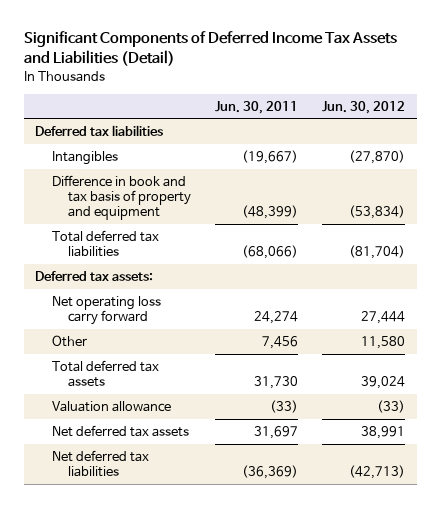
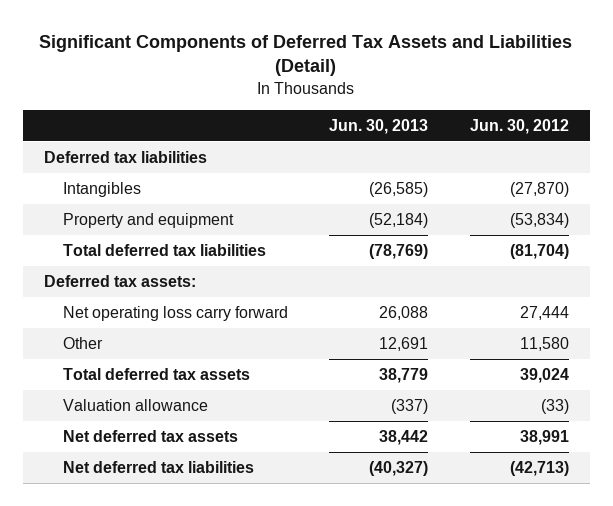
- Significant Components of Deferred Income Tax Assets and Liabilities (Detail)
+ Significant Components of Deferred Tax Assets and Liabilities (Detail)
- | Jun. 30, 2011 | Jun. 30, 2012
+ | Jun. 30, 2013 | Jun. 30, 2012
- Difference in book and tax basis of property and equipment | (48,399) | (53,834)
+ Property and equipment | (52,184) | (53,834)

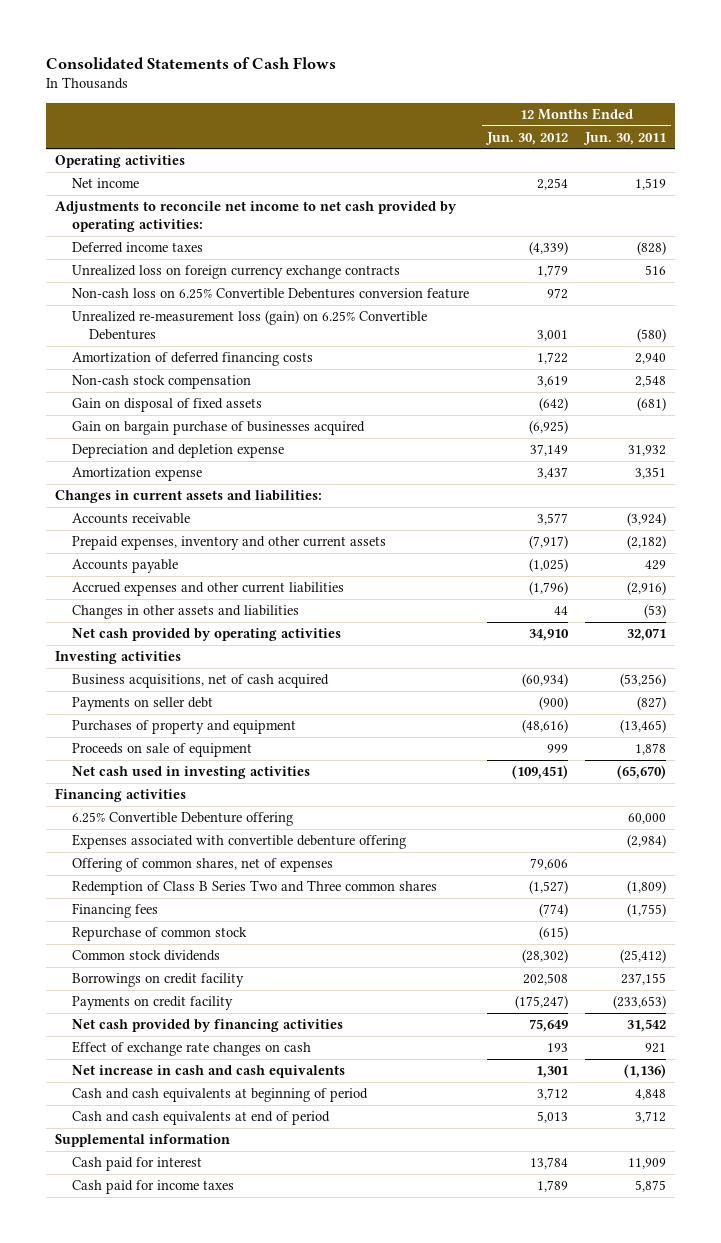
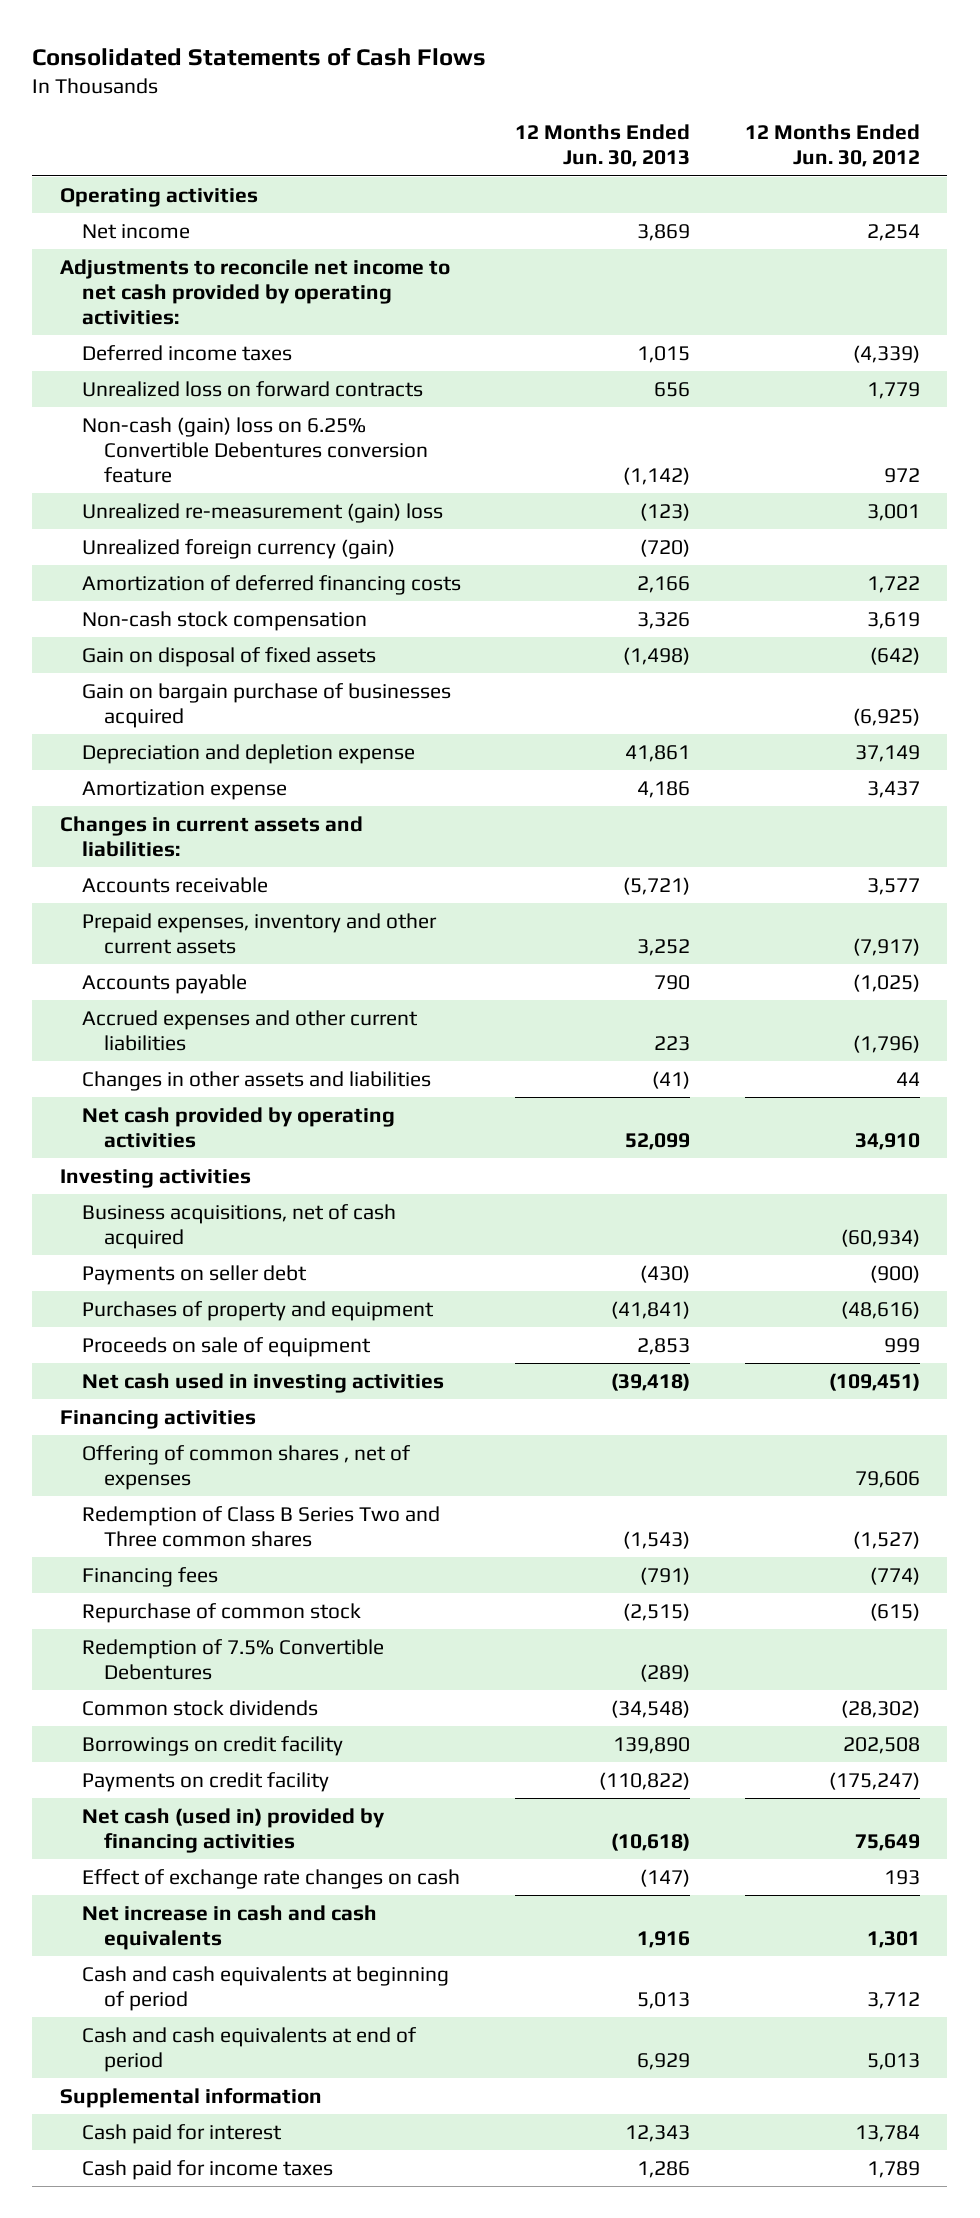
- | 12 Months Ended Jun. 30, 2012 | 12 Months Ended Jun. 30, 2011
+ | 12 Months Ended Jun. 30, 2013 | 12 Months Ended Jun. 30, 2012
- Unrealized loss on foreign currency exchange contracts | 1,779 | 516
- Non-cash loss on 6.25% Convertible Debentures conversion feature | 972 |
- Unrealized re-measurement loss (gain) on 6.25% Convertible Debentures | 3,001 | (580)
+ Unrealized loss on forward contracts | 656 | 1,779
+ Non-cash (gain) loss on 6.25% Convertible Debentures conversion feature | (1,142) | 972
+ Unrealized re-measurement (gain) loss | (123) | 3,001
+ Unrealized foreign currency (gain) | (720) |
- 6.25% Convertible Debenture offering | | 60,000
- Expenses associated with convertible debenture offering | | (2,984)
- Offering of common shares, net of expenses | 79,606 |
+ Offering of common shares , net of expenses | | 79,606
+ Redemption of 7.5% Convertible Debentures | (289) |
- Net cash provided by financing activities | 75,649 | 31,542
+ Net cash (used in) provided by financing activities | (10,618) | 75,649

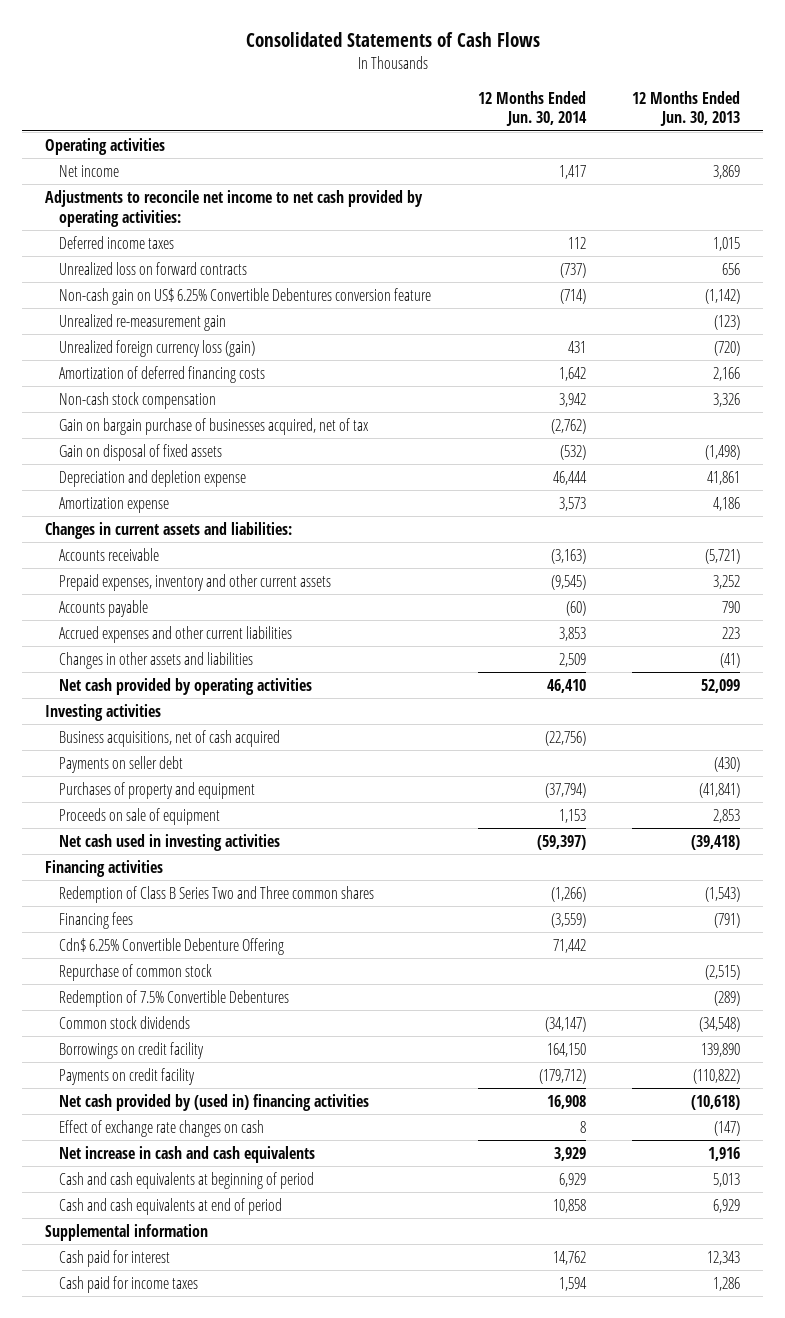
- | 12 Months Ended Jun. 30, 2013 | 12 Months Ended Jun. 30, 2012
+ | 12 Months Ended Jun. 30, 2014 | 12 Months Ended Jun. 30, 2013
- Non-cash (gain) loss on 6.25% Convertible Debentures conversion feature | (1,142) | 972
- Unrealized re-measurement (gain) loss | (123) | 3,001
- Unrealized foreign currency (gain) | (720) |
+ Non-cash gain on US$ 6.25% Convertible Debentures conversion feature | (714) | (1,142)
+ Unrealized re-measurement gain | | (123)
+ Unrealized foreign currency loss (gain) | 431 | (720)
+ Gain on bargain purchase of businesses acquired, net of tax | (2,762) |
- Gain on bargain purchase of businesses acquired | | (6,925)
- Offering of common shares , net of expenses | | 79,606
+ Cdn$ 6.25% Convertible Debenture Offering | 71,442 |
- Net cash (used in) provided by financing activities | (10,618) | 75,649
+ Net cash provided by (used in) financing activities | 16,908 | (10,618)

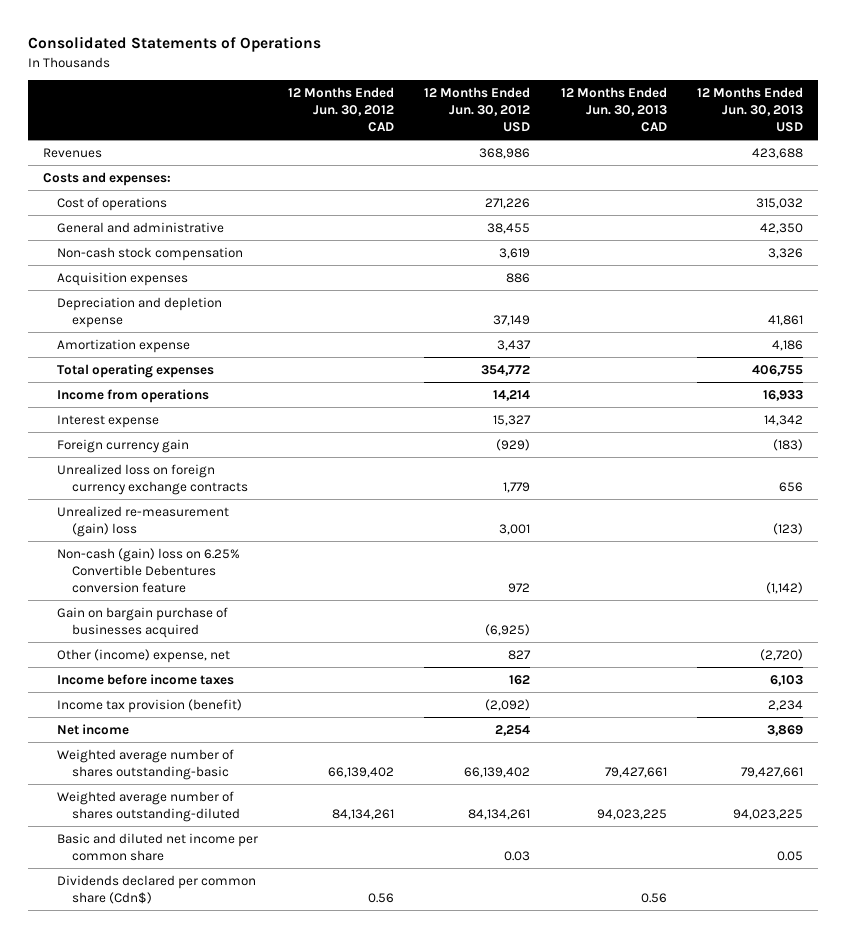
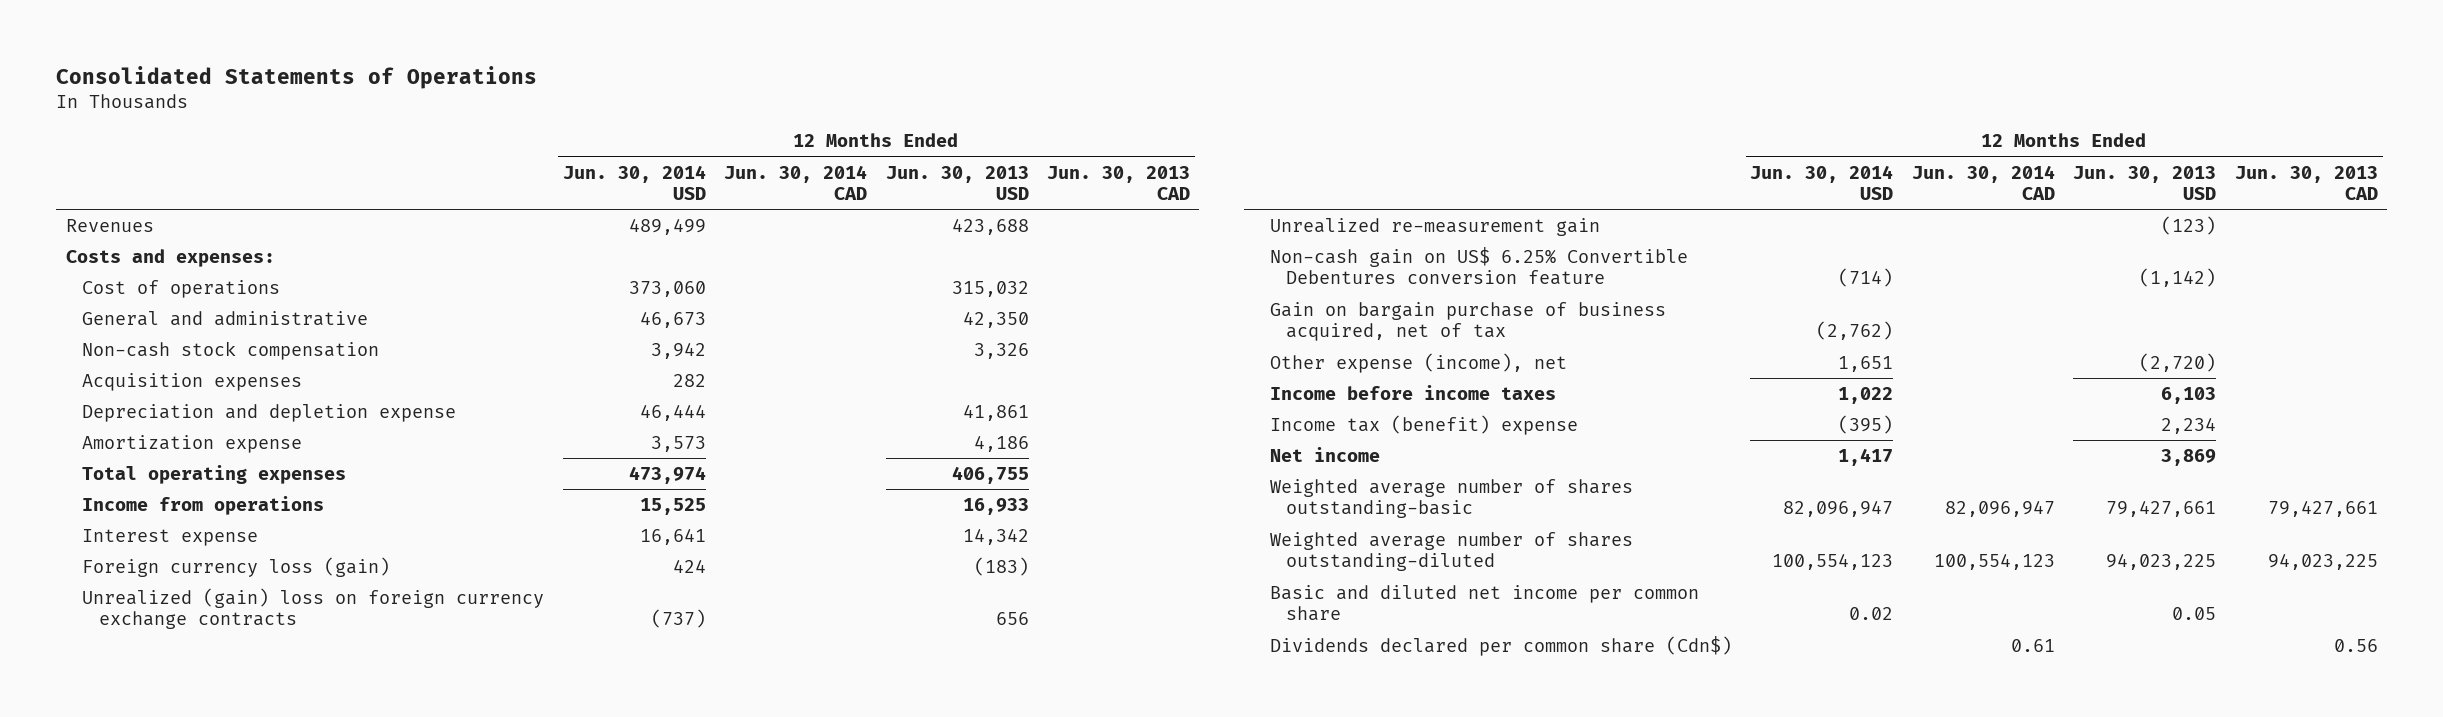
- | 12 Months Ended Jun. 30, 2012 CAD | 12 Months Ended Jun. 30, 2012 USD | 12 Months Ended Jun. 30, 2013 CAD | 12 Months Ended Jun. 30, 2013 USD
+ | 12 Months Ended Jun. 30, 2014 USD | 12 Months Ended Jun. 30, 2014 CAD | 12 Months Ended Jun. 30, 2013 USD | 12 Months Ended Jun. 30, 2013 CAD
- Foreign currency gain | | (929) | | (183)
- Unrealized loss on foreign currency exchange contracts | | 1,779 | | 656
- Unrealized re-measurement (gain) loss | | 3,001 | | (123)
- Non-cash (gain) loss on 6.25% Convertible Debentures conversion feature | | 972 | | (1,142)
- Gain on bargain purchase of businesses acquired | | (6,925) | |
- Other (income) expense, net | | 827 | | (2,720)
+ Foreign currency loss (gain) | 424 | | (183) |
+ Unrealized (gain) loss on foreign currency exchange contracts | (737) | | 656 |
+ Unrealized re-measurement gain | | | (123) |
+ Non-cash gain on US$ 6.25% Convertible Debentures conversion feature | (714) | | (1,142) |
+ Gain on bargain purchase of business acquired, net of tax | (2,762) | | |
+ Other expense (income), net | 1,651 | | (2,720) |
- Income tax provision (benefit) | | (2,092) | | 2,234
+ Income tax (benefit) expense | (395) | | 2,234 |

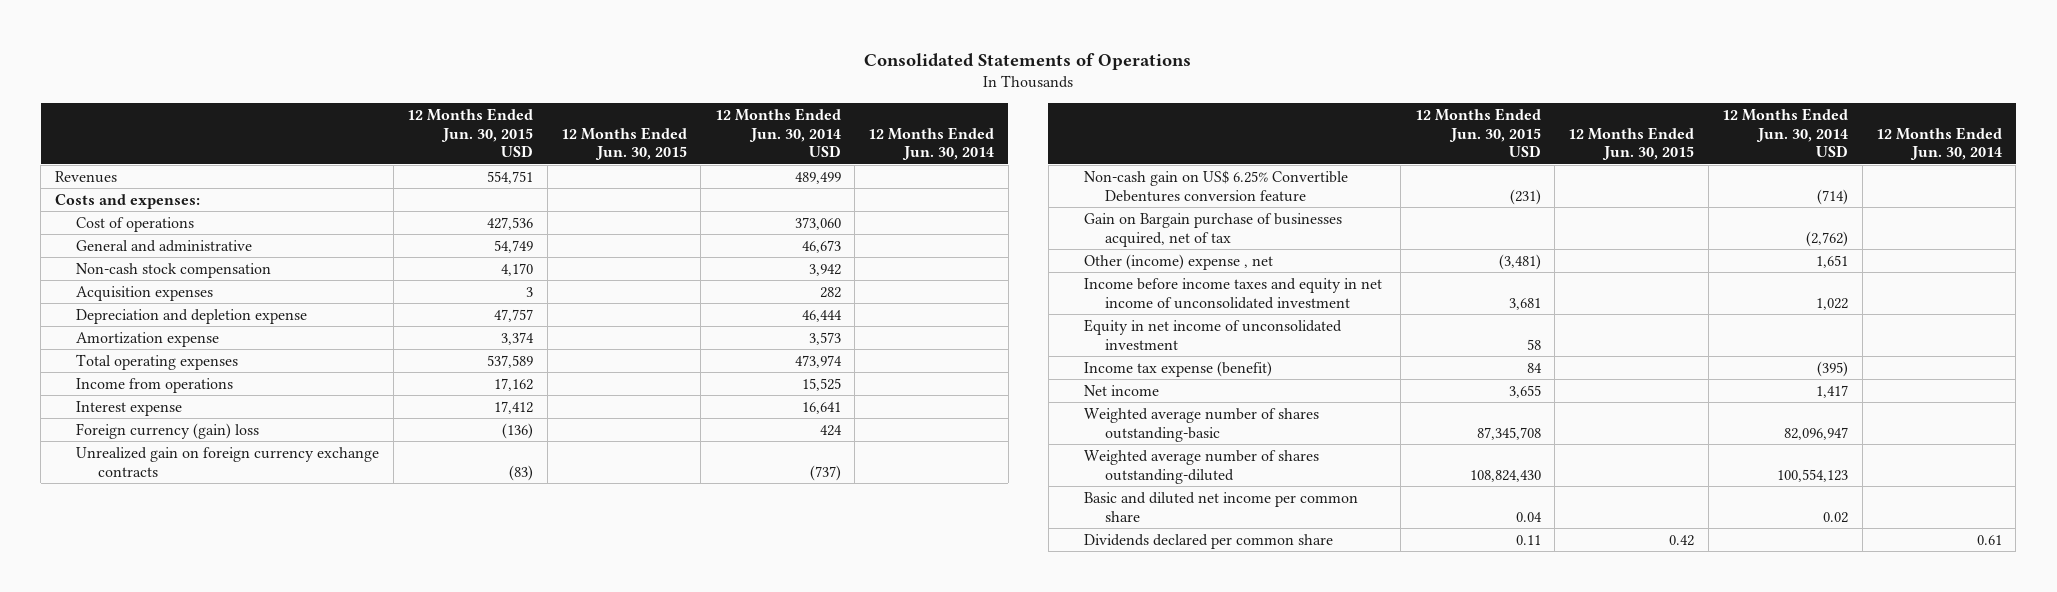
- | 12 Months Ended Jun. 30, 2014 USD | 12 Months Ended Jun. 30, 2014 CAD | 12 Months Ended Jun. 30, 2013 USD | 12 Months Ended Jun. 30, 2013 CAD
+ | 12 Months Ended Jun. 30, 2015 USD | 12 Months Ended Jun. 30, 2015 | 12 Months Ended Jun. 30, 2014 USD | 12 Months Ended Jun. 30, 2014
- Foreign currency loss (gain) | 424 | | (183) |
- Unrealized (gain) loss on foreign currency exchange contracts | (737) | | 656 |
- Unrealized re-measurement gain | | | (123) |
+ Foreign currency (gain) loss | (136) | | 424 |
+ Unrealized gain on foreign currency exchange contracts | (83) | | (737) |
- Gain on bargain purchase of business acquired, net of tax | (2,762) | | |
- Other expense (income), net | 1,651 | | (2,720) |
- Income before income taxes | 1,022 | | 6,103 |
- Income tax (benefit) expense | (395) | | 2,234 |
+ Gain on Bargain purchase of businesses acquired, net of tax | | | (2,762) |
+ Other (income) expense , net | (3,481) | | 1,651 |
+ Income before income taxes and equity in net income of unconsolidated investment | 3,681 | | 1,022 |
+ Equity in net income of unconsolidated investment | 58 | | |
+ Income tax expense (benefit) | 84 | | (395) |
- Dividends declared per common share (Cdn$) | | 0.61 | | 0.56
+ Dividends declared per common share | 0.11 | 0.42 | | 0.61

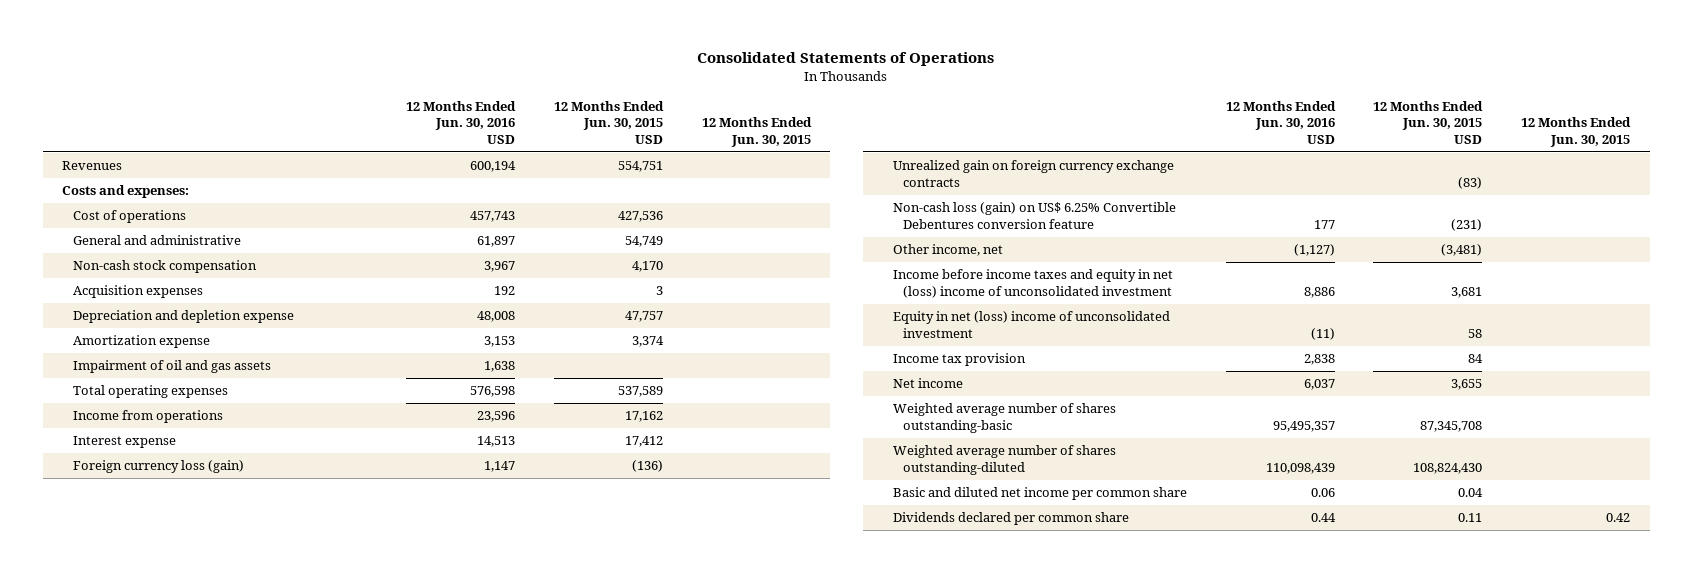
- | 12 Months Ended Jun. 30, 2015 USD | 12 Months Ended Jun. 30, 2015 | 12 Months Ended Jun. 30, 2014 USD | 12 Months Ended Jun. 30, 2014
+ | 12 Months Ended Jun. 30, 2016 USD | 12 Months Ended Jun. 30, 2015 USD | 12 Months Ended Jun. 30, 2015
+ Impairment of oil and gas assets | 1,638 | |
- Foreign currency (gain) loss | (136) | | 424 |
+ Foreign currency loss (gain) | 1,147 | (136) |
- Non-cash gain on US$ 6.25% Convertible Debentures conversion feature | (231) | | (714) |
- Gain on Bargain purchase of businesses acquired, net of tax | | | (2,762) |
- Other (income) expense , net | (3,481) | | 1,651 |
- Income before income taxes and equity in net income of unconsolidated investment | 3,681 | | 1,022 |
- Equity in net income of unconsolidated investment | 58 | | |
- Income tax expense (benefit) | 84 | | (395) |
+ Non-cash loss (gain) on US$ 6.25% Convertible Debentures conversion feature | 177 | (231) |
+ Other income, net | (1,127) | (3,481) |
+ Income before income taxes and equity in net (loss) income of unconsolidated investment | 8,886 | 3,681 |
+ Equity in net (loss) income of unconsolidated investment | (11) | 58 |
+ Income tax provision | 2,838 | 84 |

